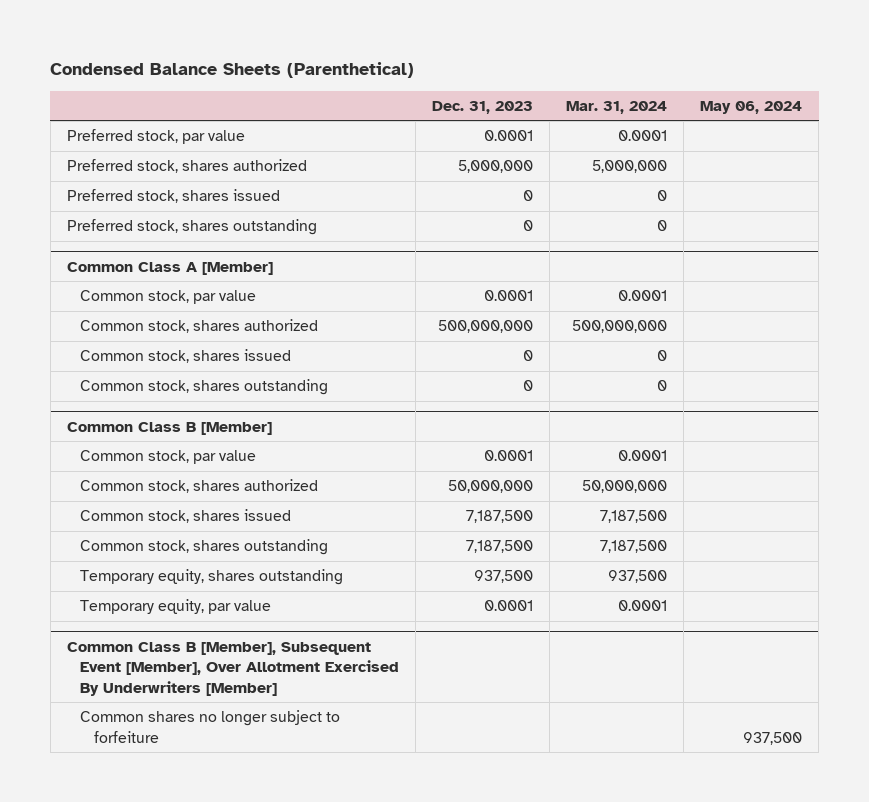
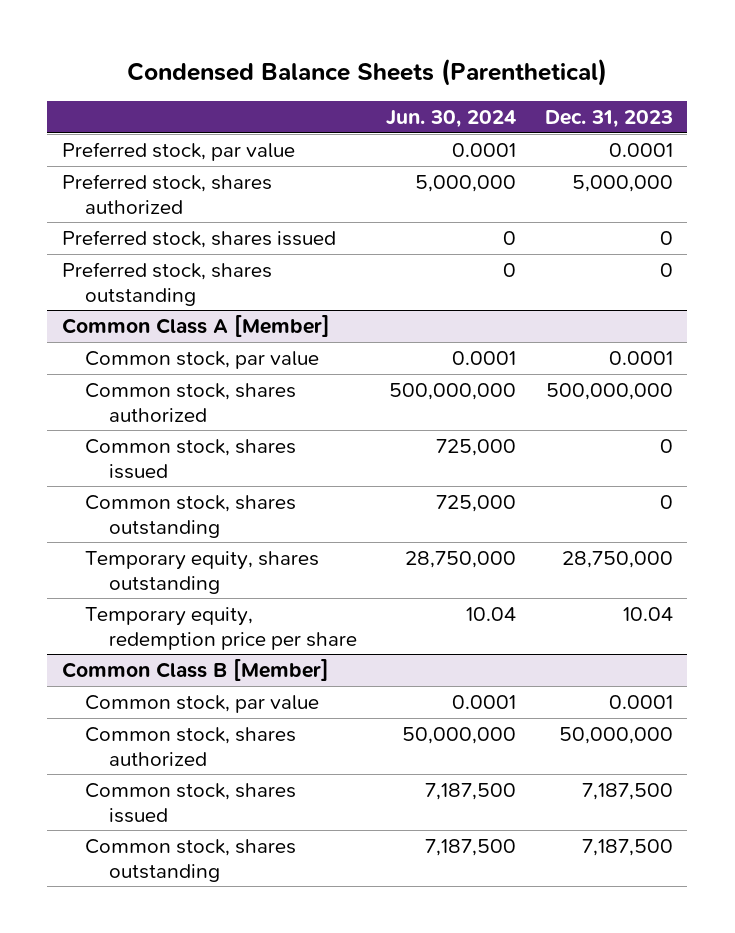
- | Dec. 31, 2023 | Mar. 31, 2024 | May 06, 2024
+ | Jun. 30, 2024 | Dec. 31, 2023
@ Common Class A [Member]
+ Temporary equity, shares outstanding | 28,750,000 | 28,750,000
+ Temporary equity, redemption price per share | 10.04 | 10.04
@ Common Class B [Member]
- Temporary equity, shares outstanding | 937,500 | 937,500 |
- Temporary equity, par value | 0.0001 | 0.0001 |
- Common Class B [Member], Subsequent Event [Member], Over Allotment Exercised By Underwriters [Member]
- Common shares no longer subject to forfeiture | | | 937,500

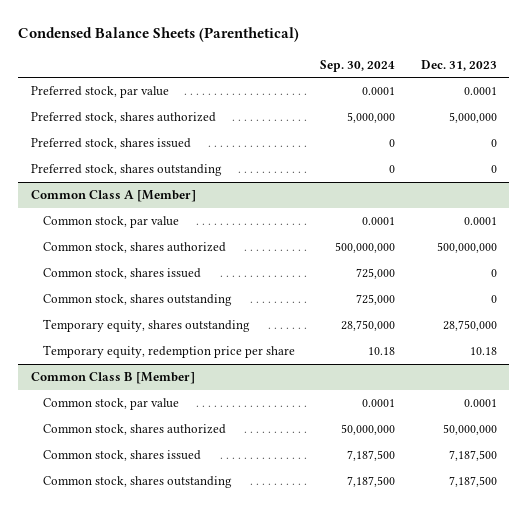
- | Jun. 30, 2024 | Dec. 31, 2023
+ | Sep. 30, 2024 | Dec. 31, 2023
@ Common Class A [Member]
- Temporary equity, redemption price per share | 10.04 | 10.04
+ Temporary equity, redemption price per share | 10.18 | 10.18

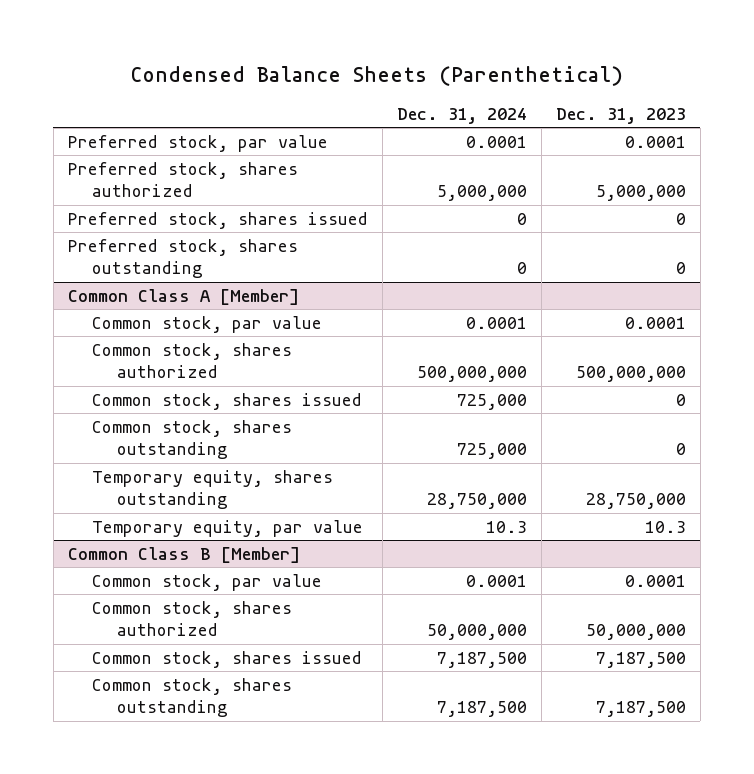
- | Sep. 30, 2024 | Dec. 31, 2023
+ | Dec. 31, 2024 | Dec. 31, 2023
@ Common Class A [Member]
- Temporary equity, redemption price per share | 10.18 | 10.18
+ Temporary equity, par value | 10.3 | 10.3

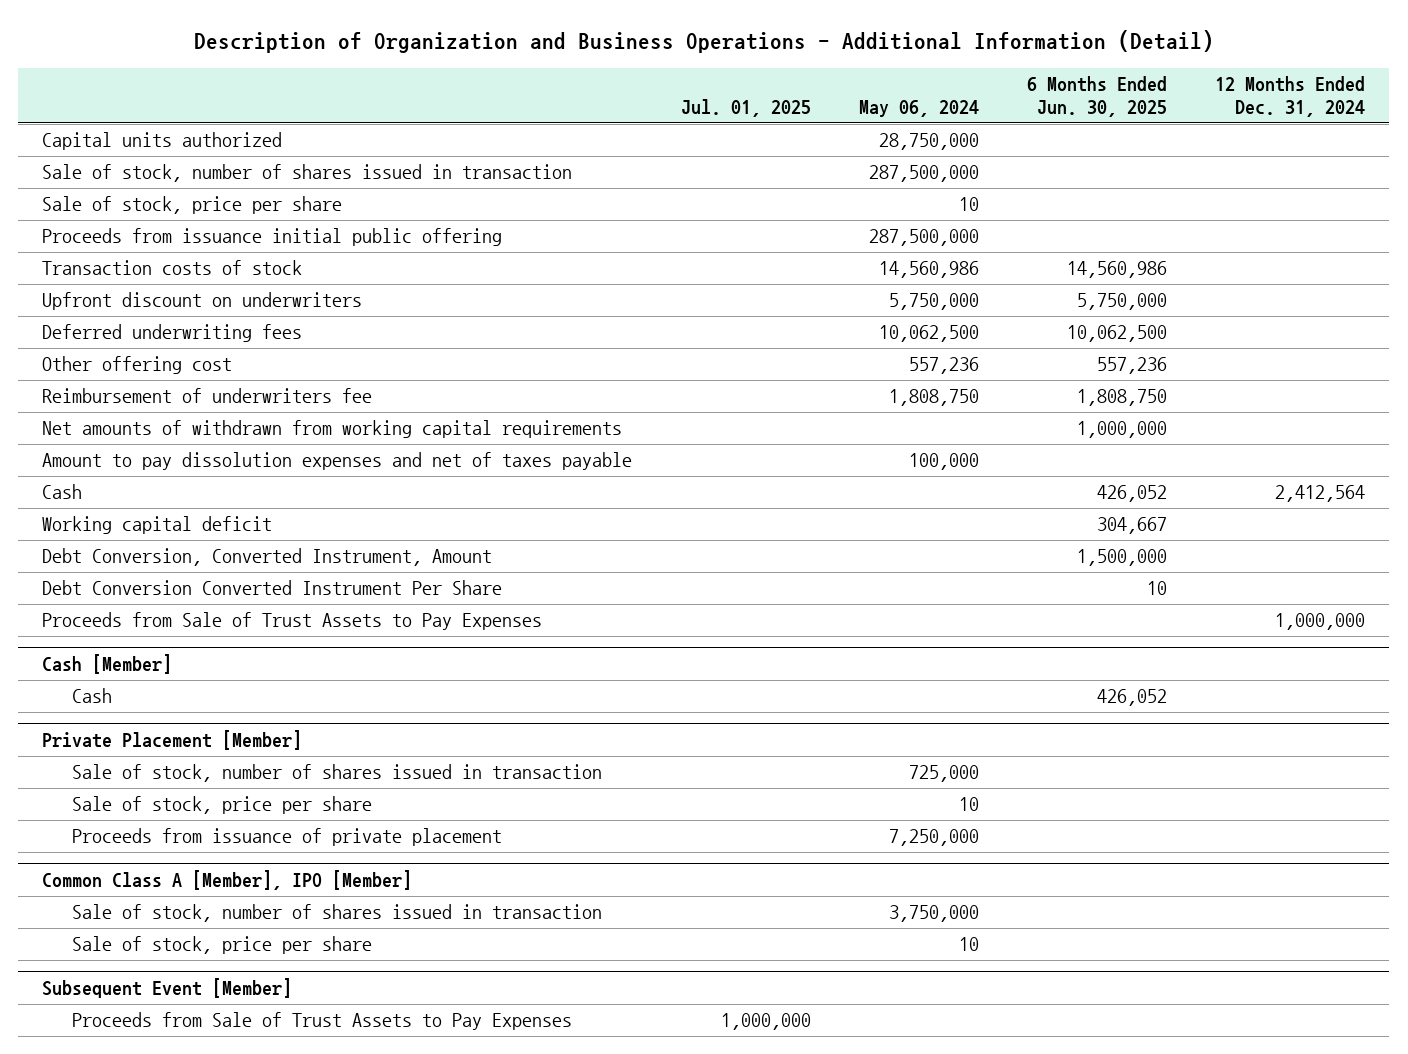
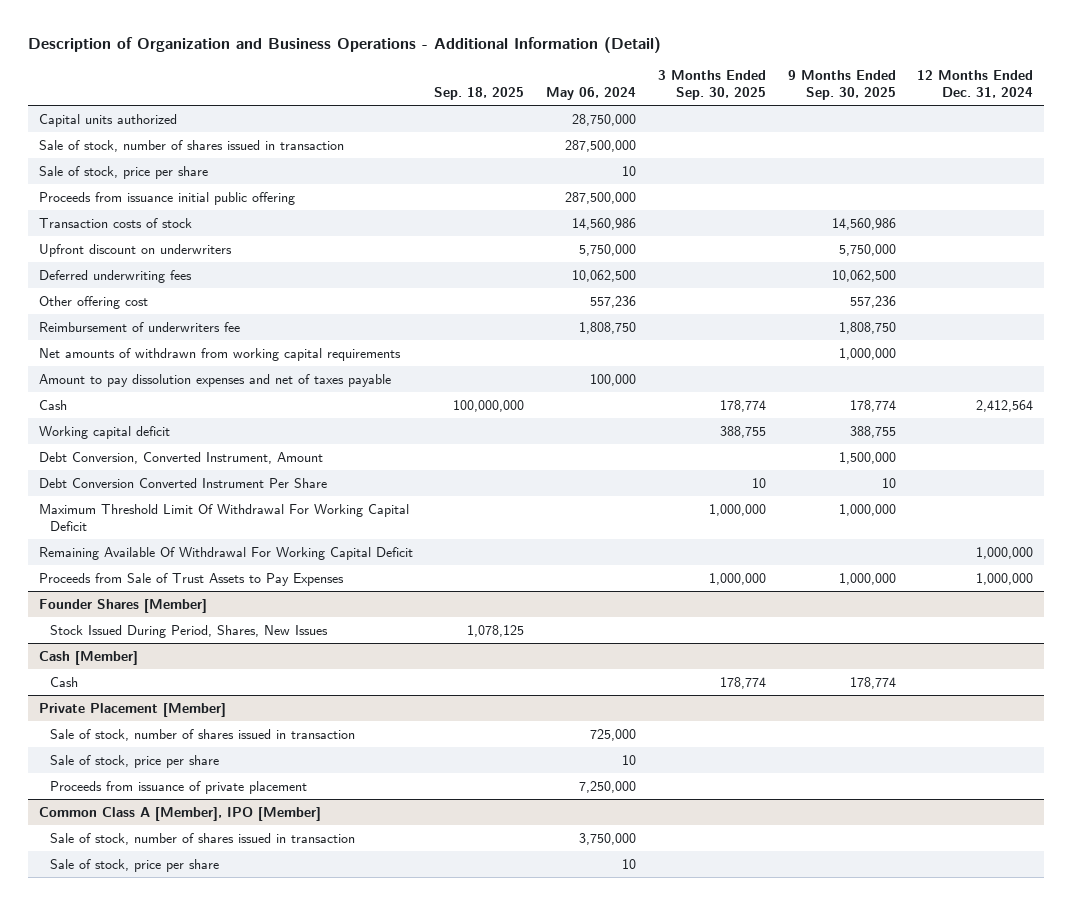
- | Jul. 01, 2025 | May 06, 2024 | 6 Months Ended Jun. 30, 2025 | 12 Months Ended Dec. 31, 2024
+ | Sep. 18, 2025 | May 06, 2024 | 3 Months Ended Sep. 30, 2025 | 9 Months Ended Sep. 30, 2025 | 12 Months Ended Dec. 31, 2024
+ Maximum Threshold Limit Of Withdrawal For Working Capital Deficit | | | 1,000,000 | 1,000,000 |
+ Remaining Available Of Withdrawal For Working Capital Deficit | | | | | 1,000,000
+ Founder Shares [Member]
+ Stock Issued During Period, Shares, New Issues | 1,078,125 | | | |
- Subsequent Event [Member]
- Proceeds from Sale of Trust Assets to Pay Expenses | 1,000,000 | | |

